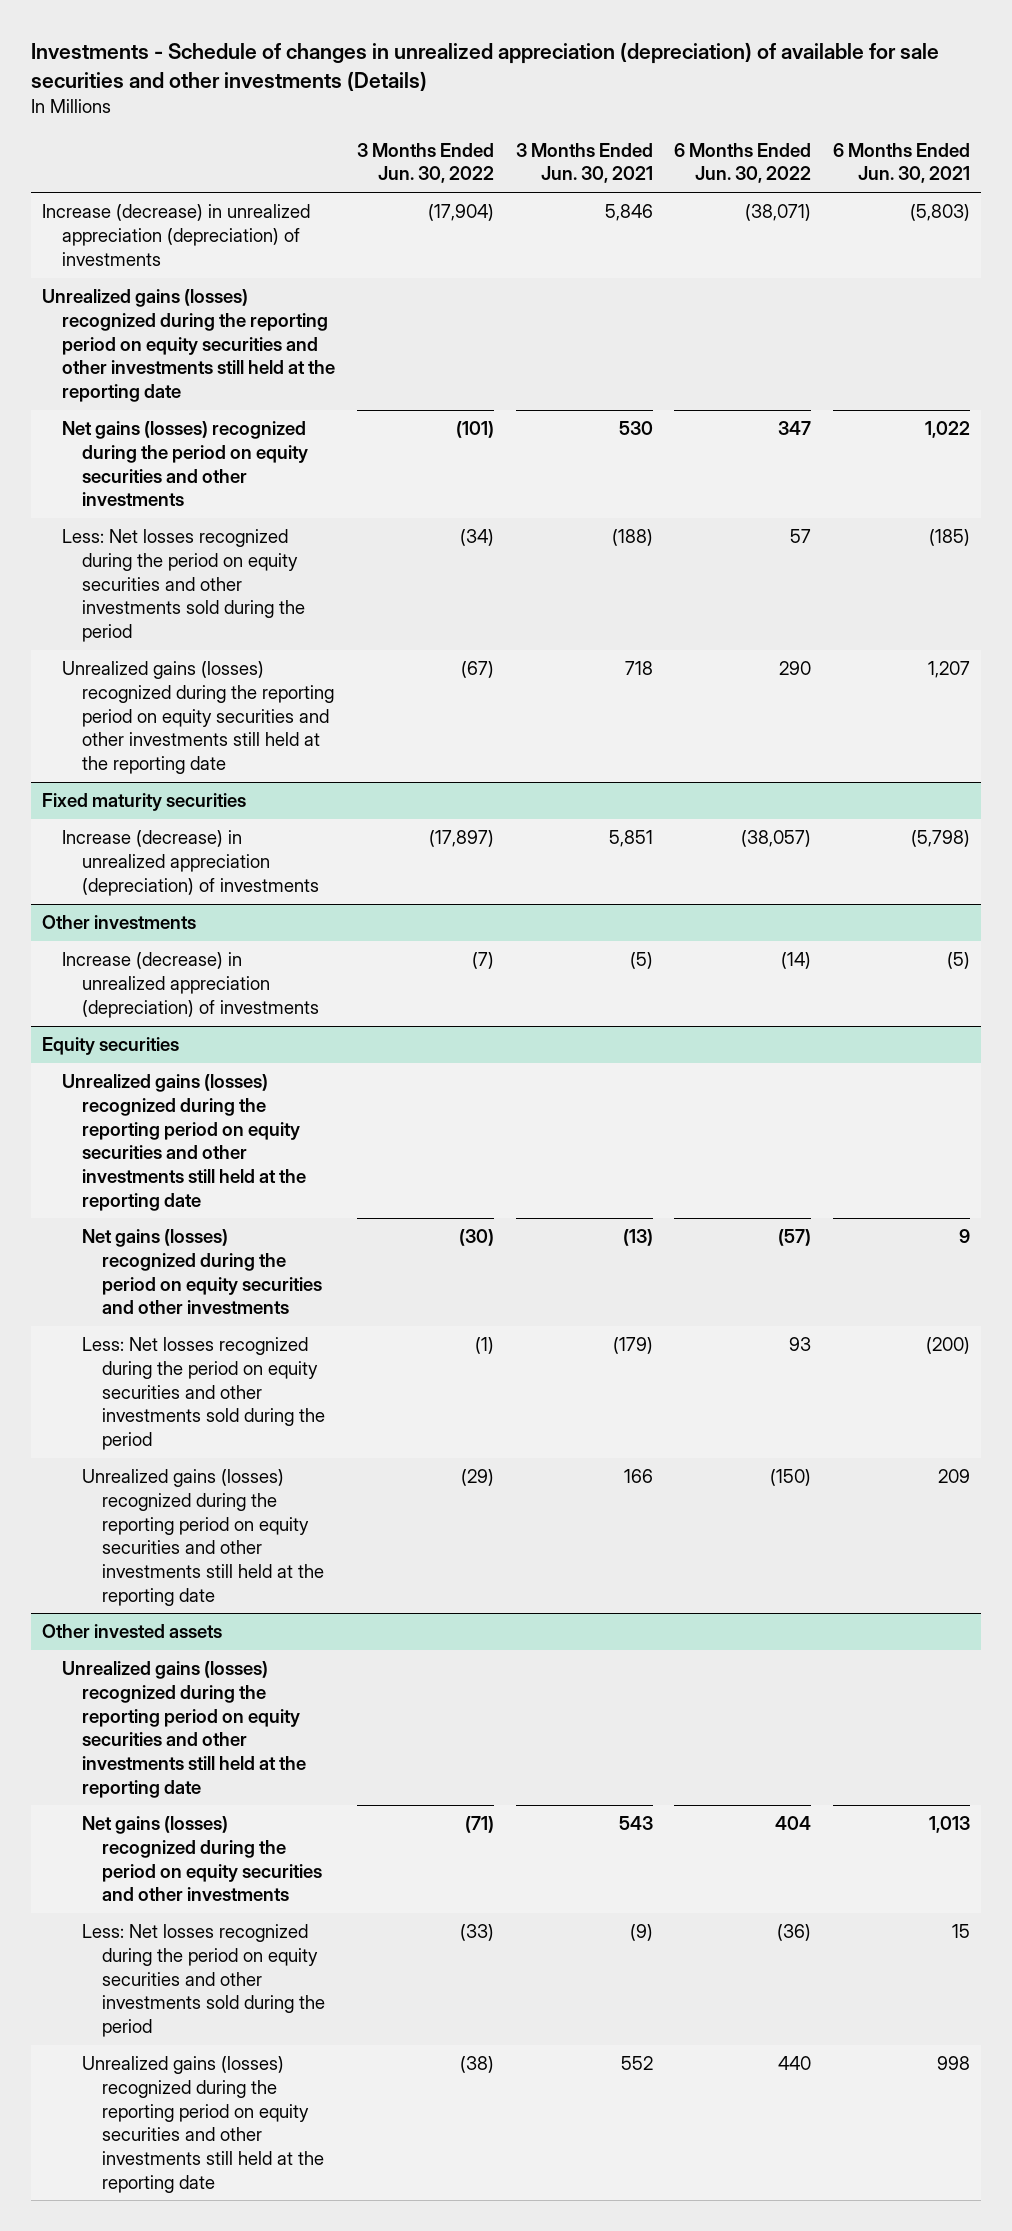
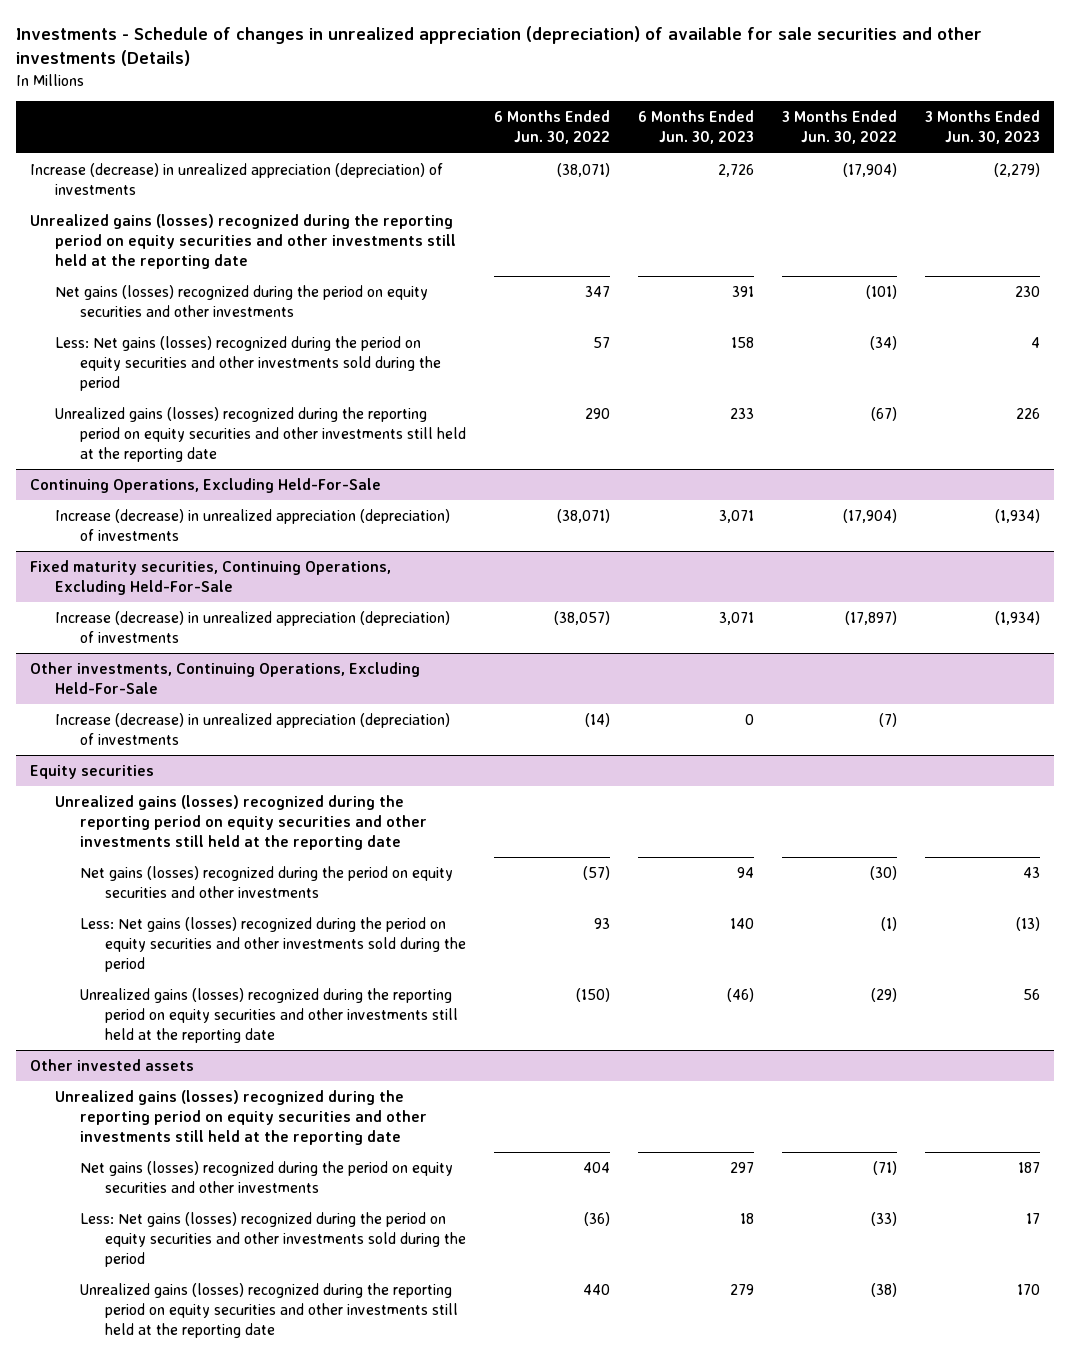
- | 3 Months Ended Jun. 30, 2022 | 3 Months Ended Jun. 30, 2021 | 6 Months Ended Jun. 30, 2022 | 6 Months Ended Jun. 30, 2021
+ | 6 Months Ended Jun. 30, 2022 | 6 Months Ended Jun. 30, 2023 | 3 Months Ended Jun. 30, 2022 | 3 Months Ended Jun. 30, 2023
- Less: Net losses recognized during the period on equity securities and other investments sold during the period | (34) | (188) | 57 | (185)
+ Less: Net gains (losses) recognized during the period on equity securities and other investments sold during the period | 57 | 158 | (34) | 4
- Fixed maturity securities
+ Continuing Operations, Excluding Held-For-Sale
+ Increase (decrease) in unrealized appreciation (depreciation) of investments | (38,071) | 3,071 | (17,904) | (1,934)
+ Fixed maturity securities, Continuing Operations, Excluding Held-For-Sale
- Other investments
+ Other investments, Continuing Operations, Excluding Held-For-Sale
@ Equity securities
- Less: Net losses recognized during the period on equity securities and other investments sold during the period | (1) | (179) | 93 | (200)
+ Less: Net gains (losses) recognized during the period on equity securities and other investments sold during the period | 93 | 140 | (1) | (13)
@ Other invested assets
- Less: Net losses recognized during the period on equity securities and other investments sold during the period | (33) | (9) | (36) | 15
+ Less: Net gains (losses) recognized during the period on equity securities and other investments sold during the period | (36) | 18 | (33) | 17

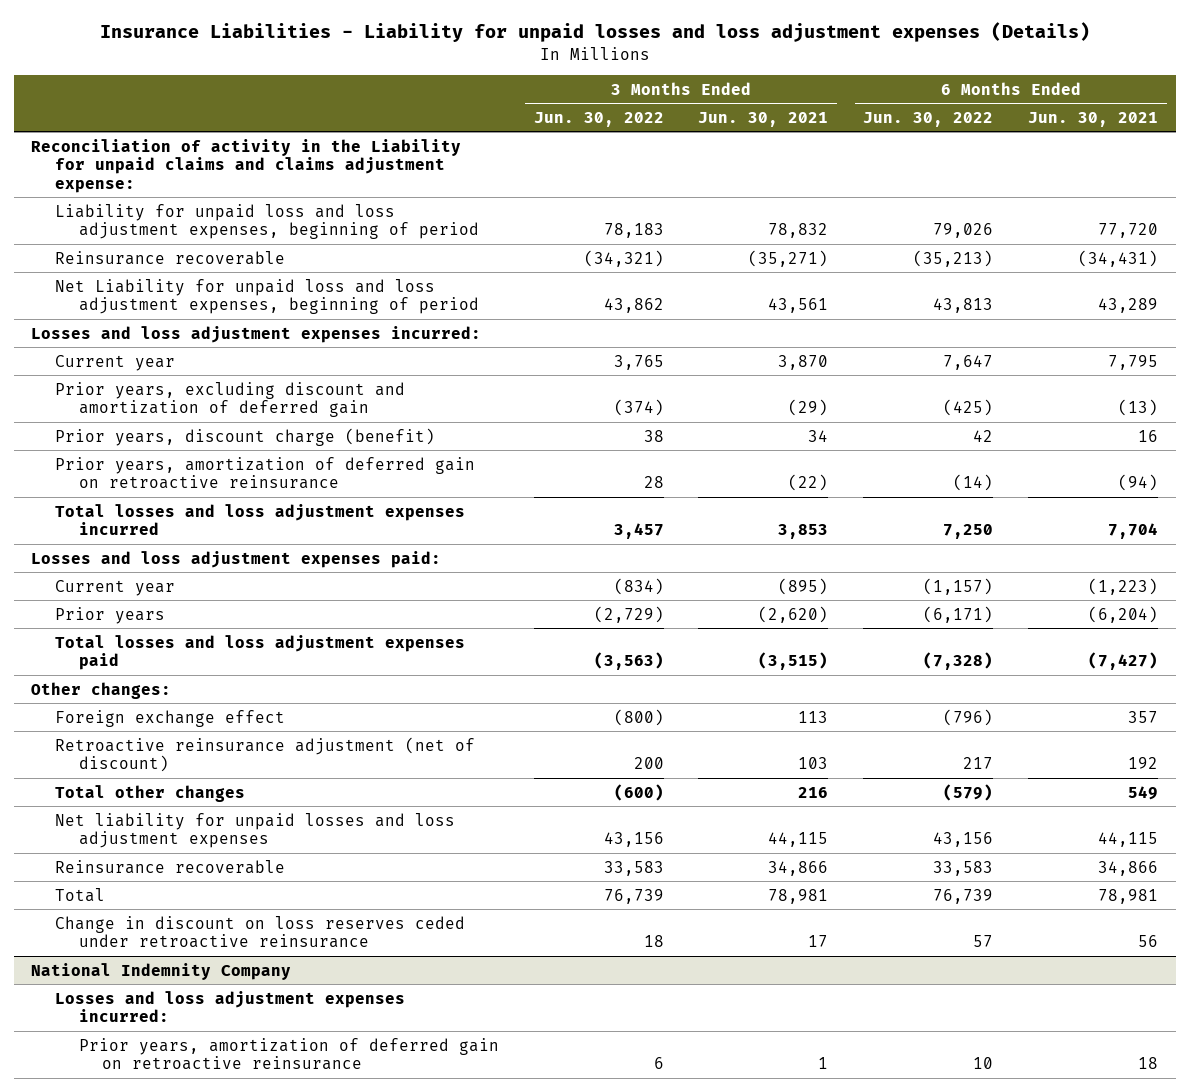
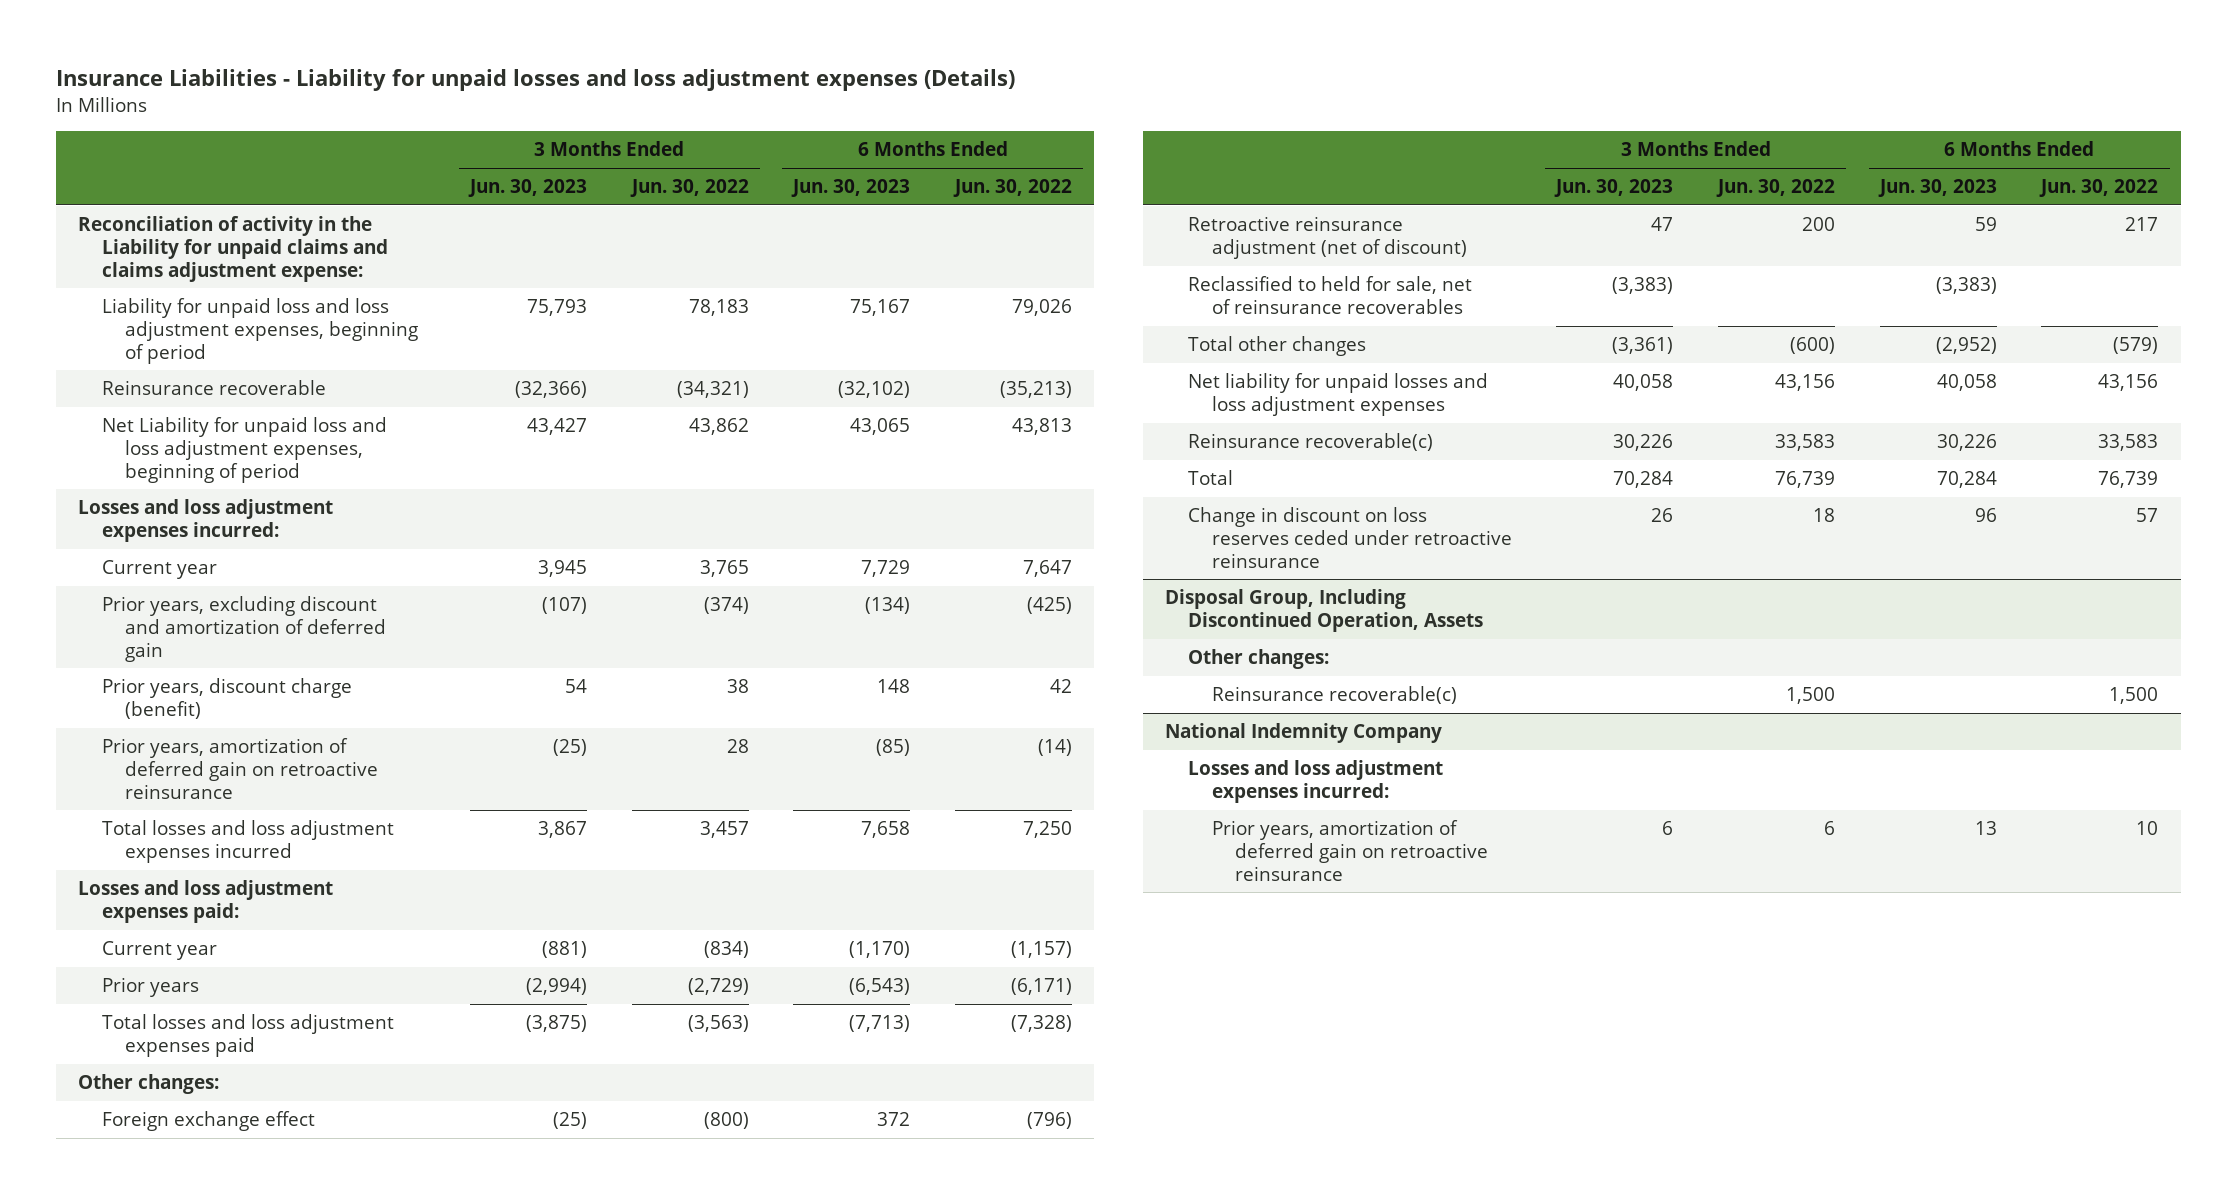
- | 3 Months Ended Jun. 30, 2022 | 3 Months Ended Jun. 30, 2021 | 6 Months Ended Jun. 30, 2022 | 6 Months Ended Jun. 30, 2021
+ | 3 Months Ended Jun. 30, 2023 | 3 Months Ended Jun. 30, 2022 | 6 Months Ended Jun. 30, 2023 | 6 Months Ended Jun. 30, 2022
+ Reclassified to held for sale, net of reinsurance recoverables | (3,383) | | (3,383) |
- Reinsurance recoverable | 33,583 | 34,866 | 33,583 | 34,866
+ Reinsurance recoverable(c) | 30,226 | 33,583 | 30,226 | 33,583
+ Disposal Group, Including Discontinued Operation, Assets
+ Other changes:
+ Reinsurance recoverable(c) | | 1,500 | | 1,500

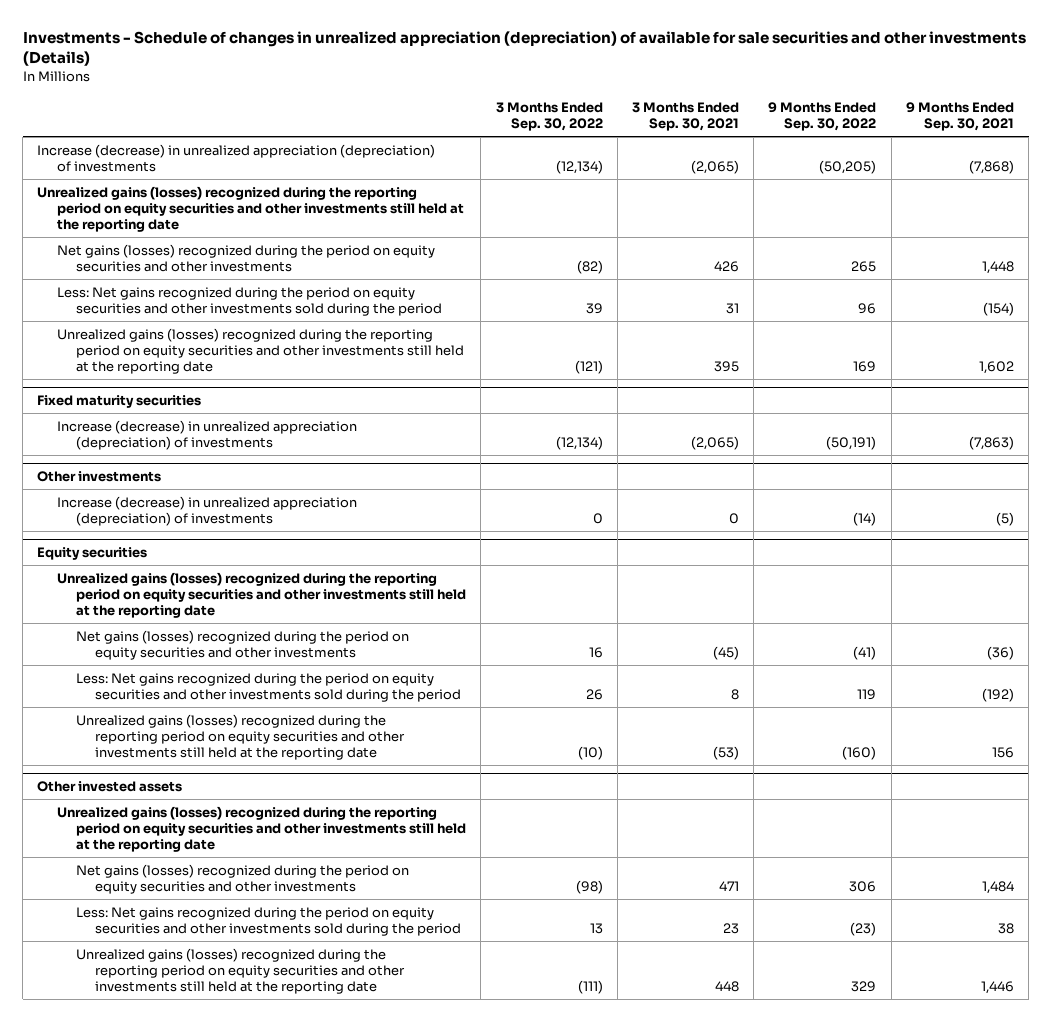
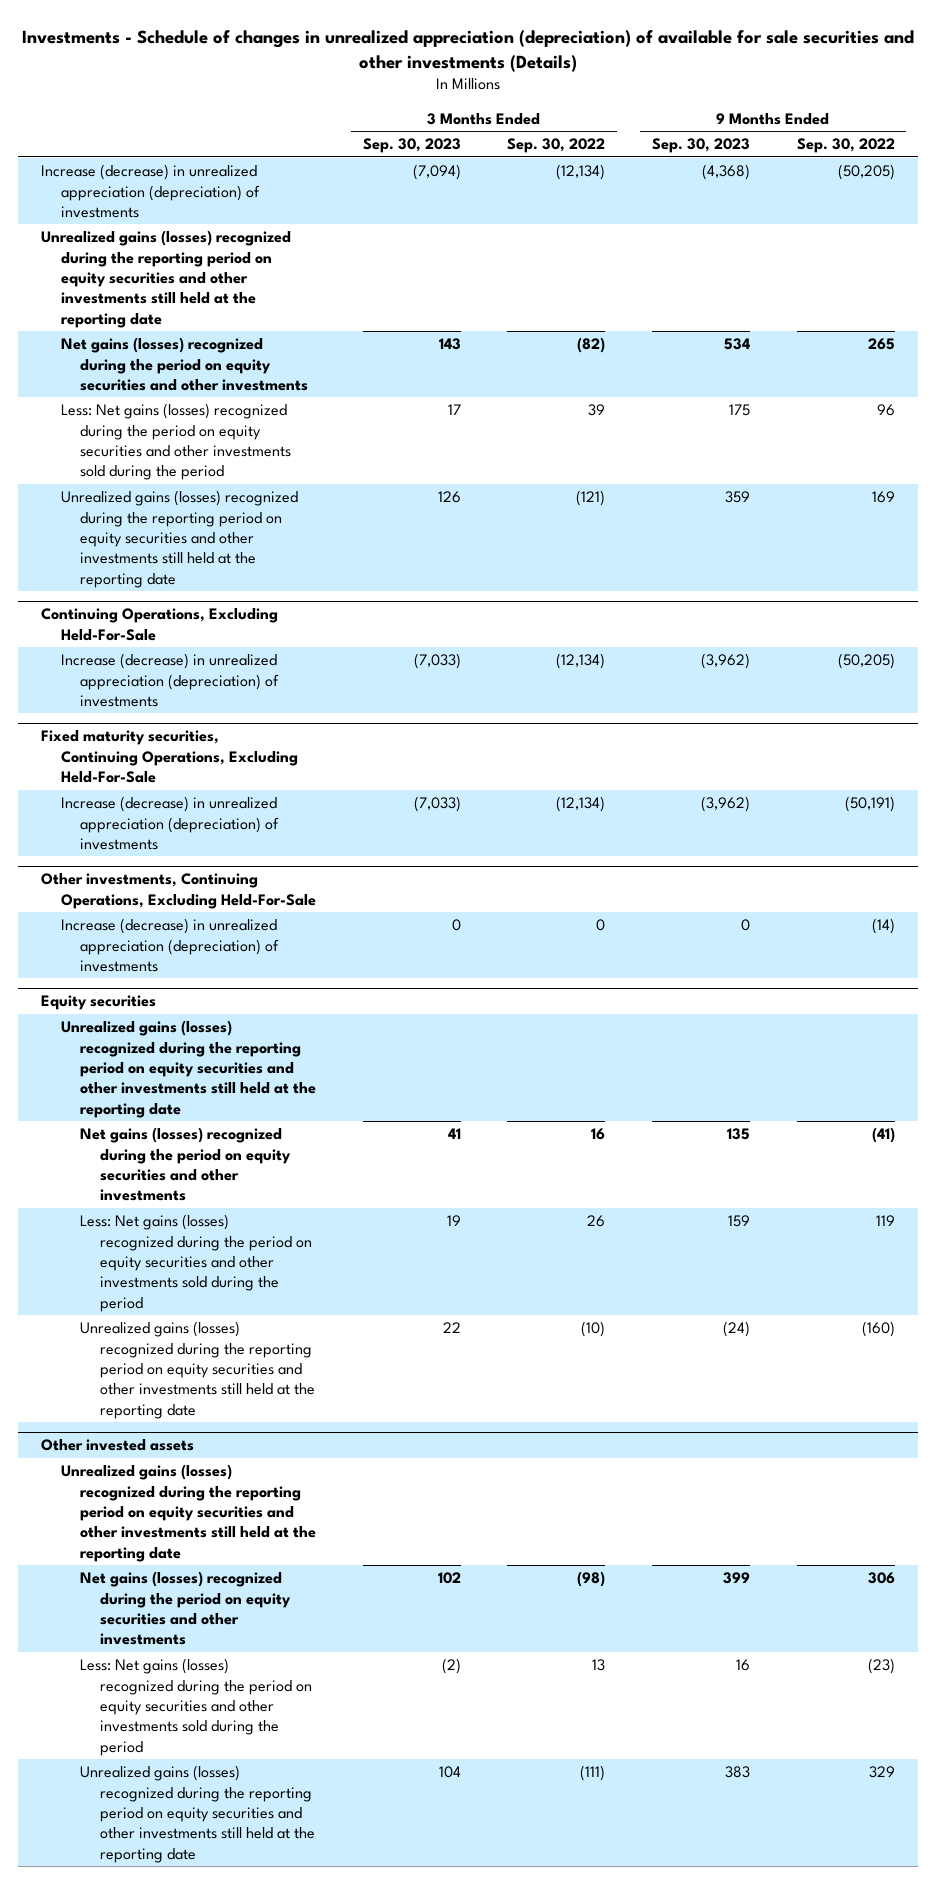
- | 3 Months Ended Sep. 30, 2022 | 3 Months Ended Sep. 30, 2021 | 9 Months Ended Sep. 30, 2022 | 9 Months Ended Sep. 30, 2021
+ | 3 Months Ended Sep. 30, 2023 | 3 Months Ended Sep. 30, 2022 | 9 Months Ended Sep. 30, 2023 | 9 Months Ended Sep. 30, 2022
- Less: Net gains recognized during the period on equity securities and other investments sold during the period | 39 | 31 | 96 | (154)
+ Less: Net gains (losses) recognized during the period on equity securities and other investments sold during the period | 17 | 39 | 175 | 96
- Fixed maturity securities
+ Continuing Operations, Excluding Held-For-Sale
+ Increase (decrease) in unrealized appreciation (depreciation) of investments | (7,033) | (12,134) | (3,962) | (50,205)
+ Fixed maturity securities, Continuing Operations, Excluding Held-For-Sale
- Other investments
+ Other investments, Continuing Operations, Excluding Held-For-Sale
@ Equity securities
- Less: Net gains recognized during the period on equity securities and other investments sold during the period | 26 | 8 | 119 | (192)
+ Less: Net gains (losses) recognized during the period on equity securities and other investments sold during the period | 19 | 26 | 159 | 119
@ Other invested assets
- Less: Net gains recognized during the period on equity securities and other investments sold during the period | 13 | 23 | (23) | 38
+ Less: Net gains (losses) recognized during the period on equity securities and other investments sold during the period | (2) | 13 | 16 | (23)

